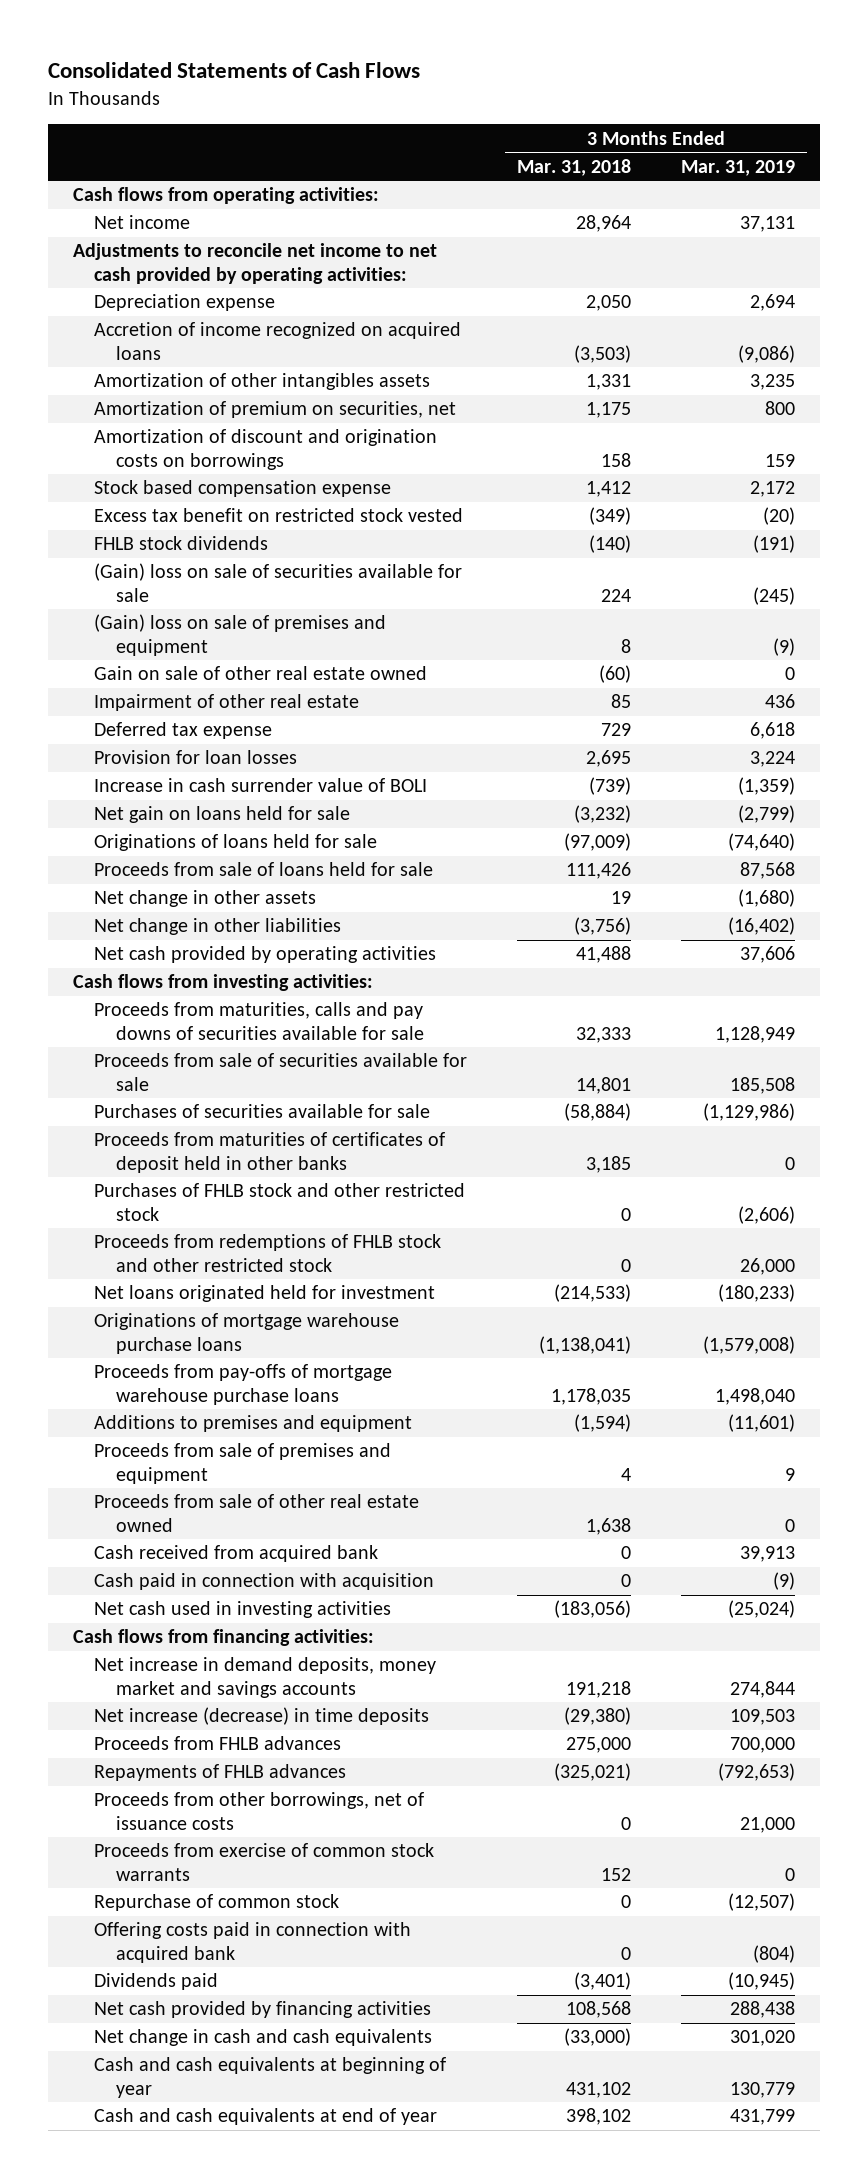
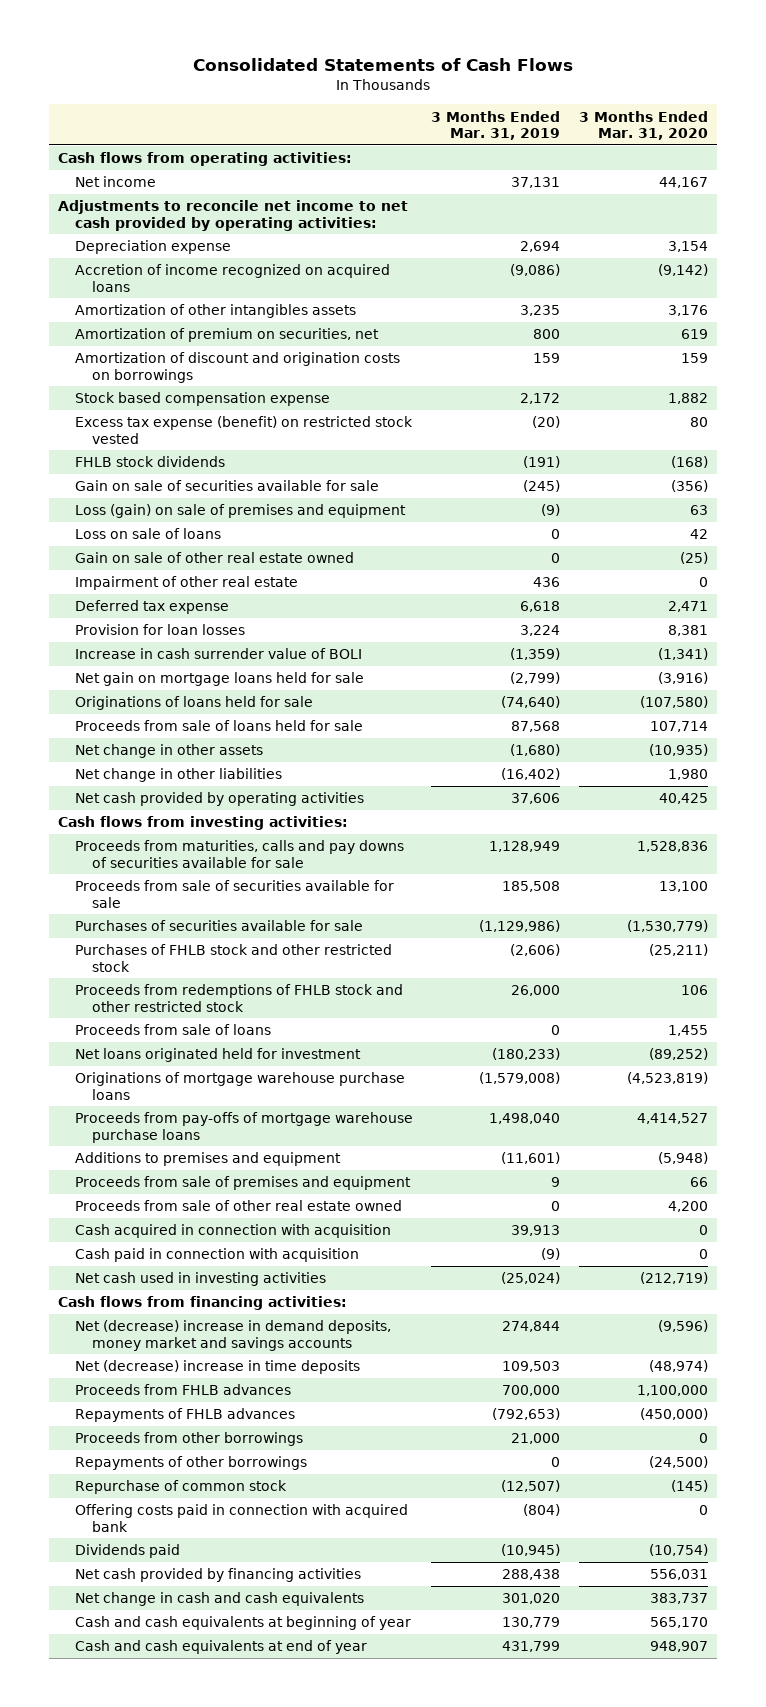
- | 3 Months Ended Mar. 31, 2018 | 3 Months Ended Mar. 31, 2019
+ | 3 Months Ended Mar. 31, 2019 | 3 Months Ended Mar. 31, 2020
- Excess tax benefit on restricted stock vested | (349) | (20)
+ Excess tax expense (benefit) on restricted stock vested | (20) | 80
- (Gain) loss on sale of securities available for sale | 224 | (245)
- (Gain) loss on sale of premises and equipment | 8 | (9)
+ Gain on sale of securities available for sale | (245) | (356)
+ Loss (gain) on sale of premises and equipment | (9) | 63
+ Loss on sale of loans | 0 | 42
- Net gain on loans held for sale | (3,232) | (2,799)
+ Net gain on mortgage loans held for sale | (2,799) | (3,916)
- Proceeds from maturities of certificates of deposit held in other banks | 3,185 | 0
+ Proceeds from sale of loans | 0 | 1,455
- Cash received from acquired bank | 0 | 39,913
+ Cash acquired in connection with acquisition | 39,913 | 0
- Net increase in demand deposits, money market and savings accounts | 191,218 | 274,844
- Net increase (decrease) in time deposits | (29,380) | 109,503
+ Net (decrease) increase in demand deposits, money market and savings accounts | 274,844 | (9,596)
+ Net (decrease) increase in time deposits | 109,503 | (48,974)
- Proceeds from other borrowings, net of issuance costs | 0 | 21,000
- Proceeds from exercise of common stock warrants | 152 | 0
+ Proceeds from other borrowings | 21,000 | 0
+ Repayments of other borrowings | 0 | (24,500)

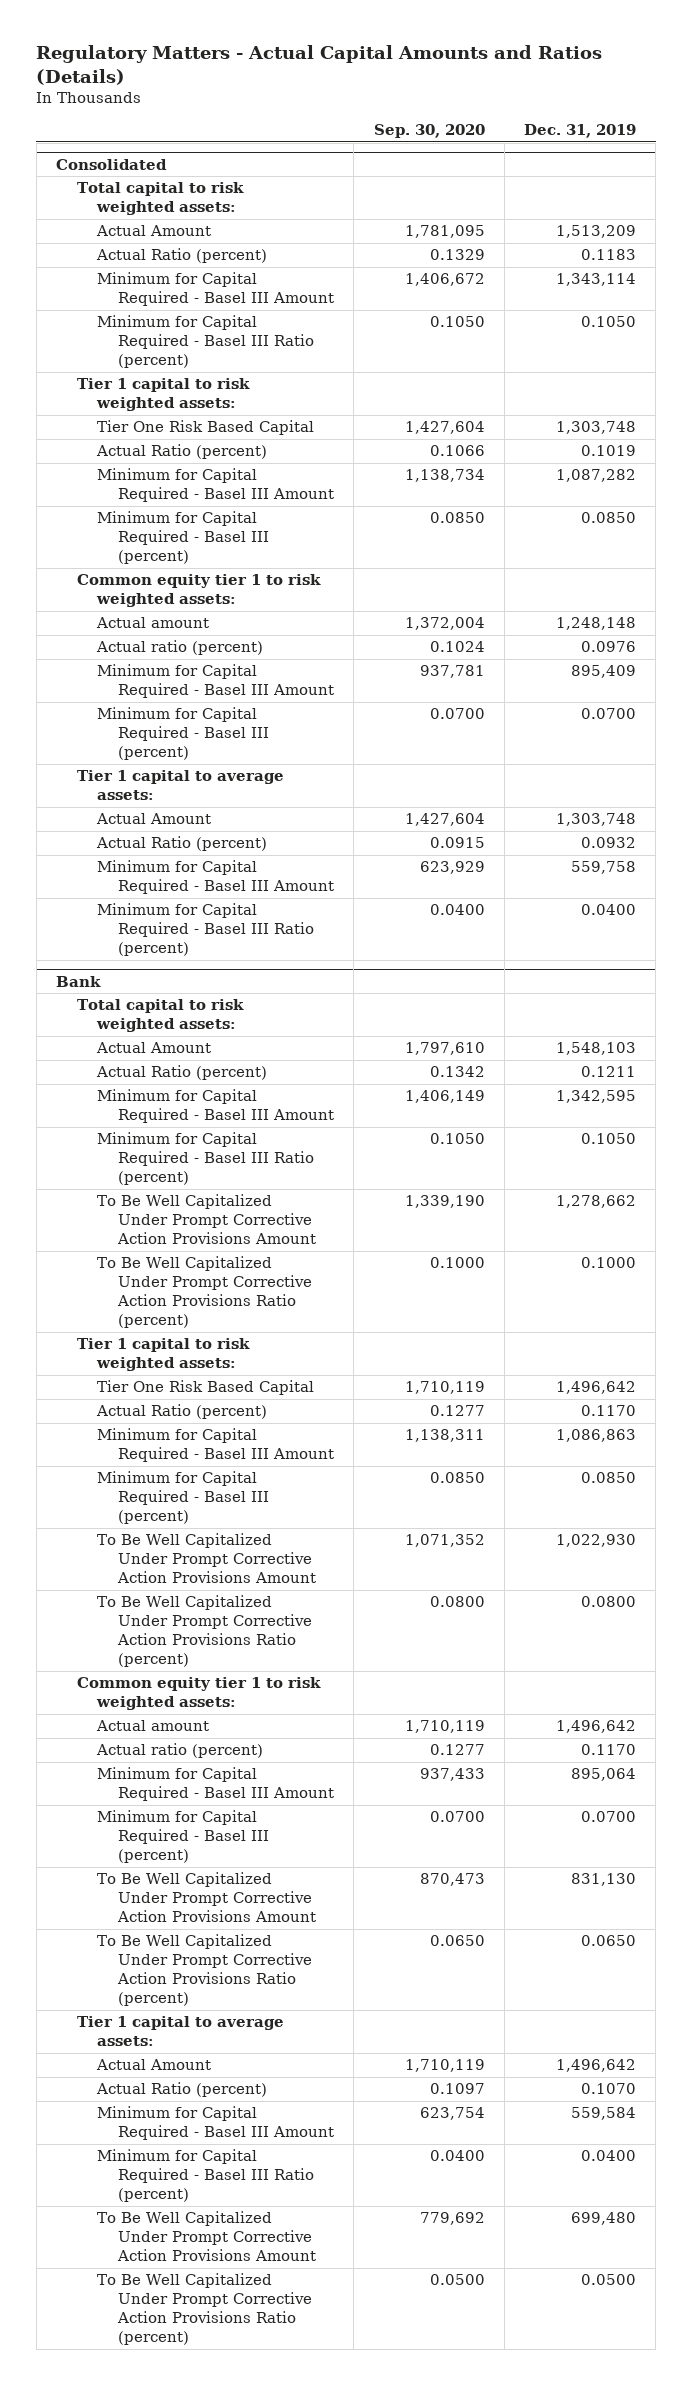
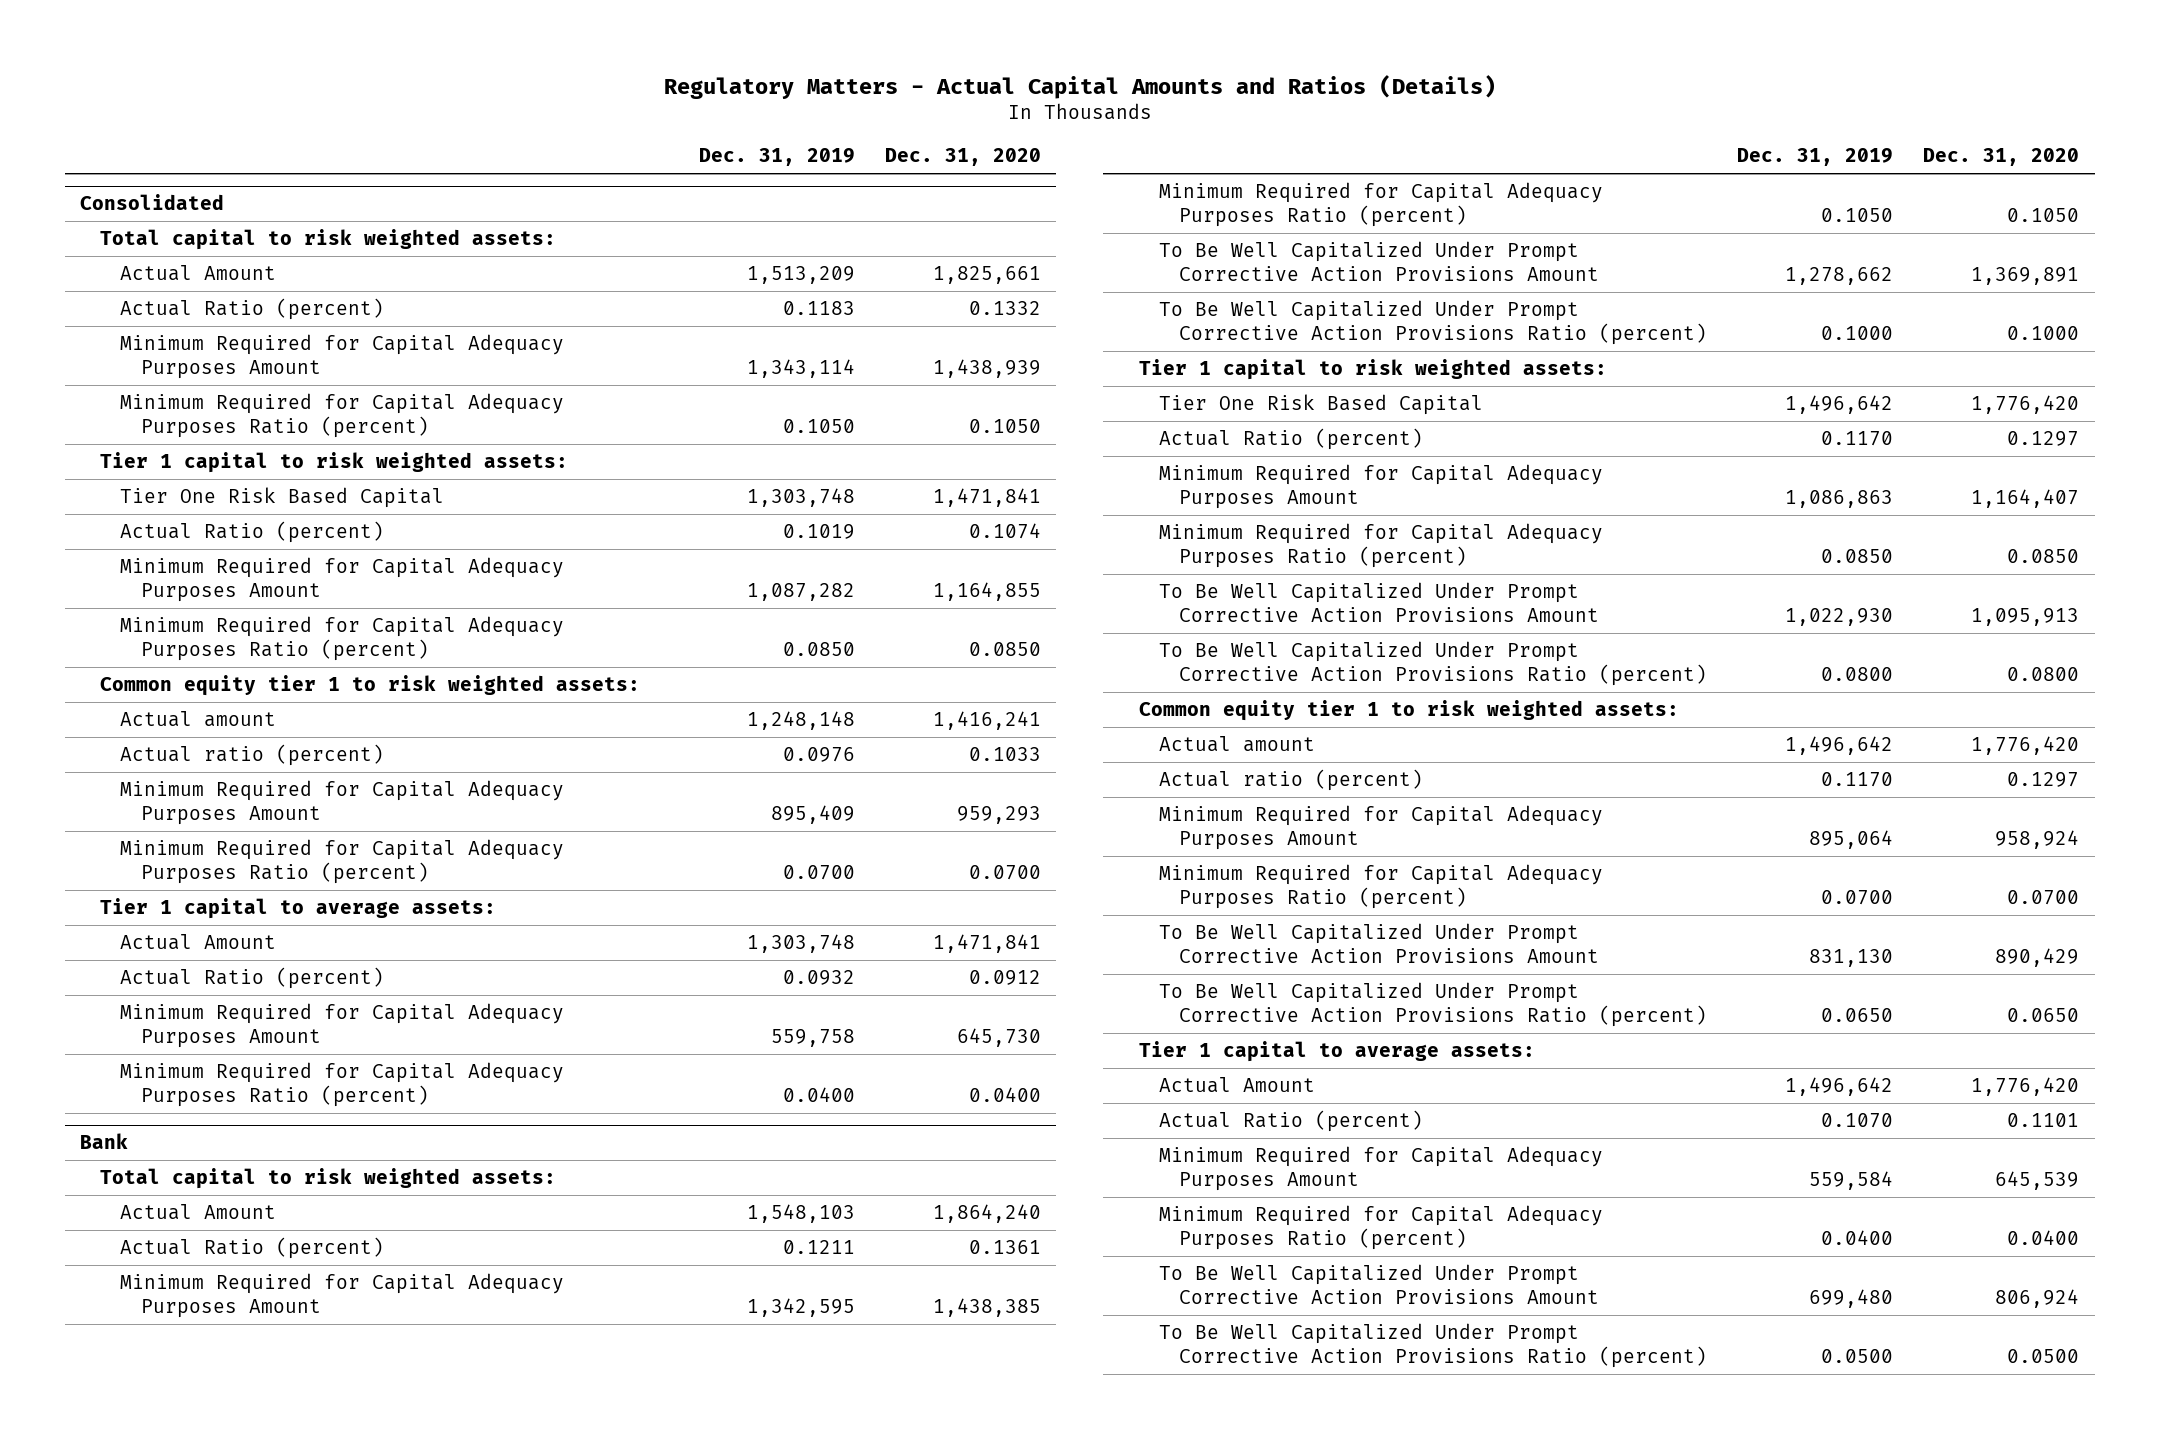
- | Sep. 30, 2020 | Dec. 31, 2019
+ | Dec. 31, 2019 | Dec. 31, 2020
@ Consolidated
- Minimum for Capital Required - Basel III Amount | 1,406,672 | 1,343,114
- Minimum for Capital Required - Basel III Ratio (percent) | 0.1050 | 0.1050
+ Minimum Required for Capital Adequacy Purposes Amount | 1,343,114 | 1,438,939
+ Minimum Required for Capital Adequacy Purposes Ratio (percent) | 0.1050 | 0.1050
- Minimum for Capital Required - Basel III Amount | 1,138,734 | 1,087,282
- Minimum for Capital Required - Basel III (percent) | 0.0850 | 0.0850
+ Minimum Required for Capital Adequacy Purposes Amount | 1,087,282 | 1,164,855
+ Minimum Required for Capital Adequacy Purposes Ratio (percent) | 0.0850 | 0.0850
- Minimum for Capital Required - Basel III Amount | 937,781 | 895,409
- Minimum for Capital Required - Basel III (percent) | 0.0700 | 0.0700
+ Minimum Required for Capital Adequacy Purposes Amount | 895,409 | 959,293
+ Minimum Required for Capital Adequacy Purposes Ratio (percent) | 0.0700 | 0.0700
- Minimum for Capital Required - Basel III Amount | 623,929 | 559,758
- Minimum for Capital Required - Basel III Ratio (percent) | 0.0400 | 0.0400
+ Minimum Required for Capital Adequacy Purposes Amount | 559,758 | 645,730
+ Minimum Required for Capital Adequacy Purposes Ratio (percent) | 0.0400 | 0.0400
@ Bank
- Minimum for Capital Required - Basel III Amount | 1,406,149 | 1,342,595
- Minimum for Capital Required - Basel III Ratio (percent) | 0.1050 | 0.1050
+ Minimum Required for Capital Adequacy Purposes Amount | 1,342,595 | 1,438,385
+ Minimum Required for Capital Adequacy Purposes Ratio (percent) | 0.1050 | 0.1050
- Minimum for Capital Required - Basel III Amount | 1,138,311 | 1,086,863
- Minimum for Capital Required - Basel III (percent) | 0.0850 | 0.0850
+ Minimum Required for Capital Adequacy Purposes Amount | 1,086,863 | 1,164,407
+ Minimum Required for Capital Adequacy Purposes Ratio (percent) | 0.0850 | 0.0850
- Minimum for Capital Required - Basel III Amount | 937,433 | 895,064
- Minimum for Capital Required - Basel III (percent) | 0.0700 | 0.0700
+ Minimum Required for Capital Adequacy Purposes Amount | 895,064 | 958,924
+ Minimum Required for Capital Adequacy Purposes Ratio (percent) | 0.0700 | 0.0700
- Minimum for Capital Required - Basel III Amount | 623,754 | 559,584
- Minimum for Capital Required - Basel III Ratio (percent) | 0.0400 | 0.0400
+ Minimum Required for Capital Adequacy Purposes Amount | 559,584 | 645,539
+ Minimum Required for Capital Adequacy Purposes Ratio (percent) | 0.0400 | 0.0400

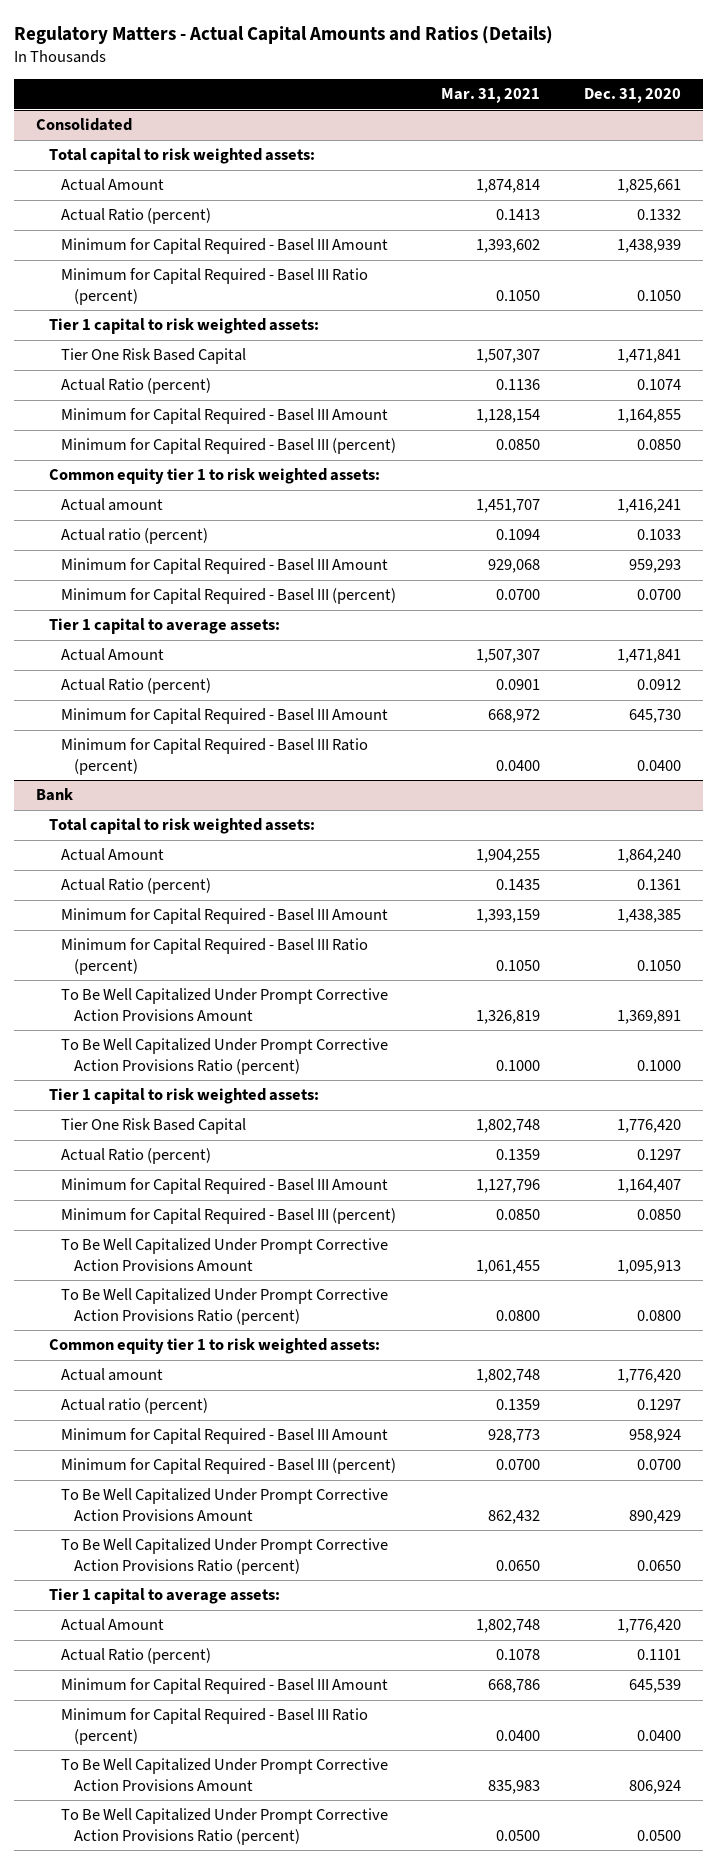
- | Dec. 31, 2019 | Dec. 31, 2020
+ | Mar. 31, 2021 | Dec. 31, 2020
@ Consolidated
- Minimum Required for Capital Adequacy Purposes Amount | 1,343,114 | 1,438,939
- Minimum Required for Capital Adequacy Purposes Ratio (percent) | 0.1050 | 0.1050
+ Minimum for Capital Required - Basel III Amount | 1,393,602 | 1,438,939
+ Minimum for Capital Required - Basel III Ratio (percent) | 0.1050 | 0.1050
- Minimum Required for Capital Adequacy Purposes Amount | 1,087,282 | 1,164,855
- Minimum Required for Capital Adequacy Purposes Ratio (percent) | 0.0850 | 0.0850
+ Minimum for Capital Required - Basel III Amount | 1,128,154 | 1,164,855
+ Minimum for Capital Required - Basel III (percent) | 0.0850 | 0.0850
- Minimum Required for Capital Adequacy Purposes Amount | 895,409 | 959,293
- Minimum Required for Capital Adequacy Purposes Ratio (percent) | 0.0700 | 0.0700
+ Minimum for Capital Required - Basel III Amount | 929,068 | 959,293
+ Minimum for Capital Required - Basel III (percent) | 0.0700 | 0.0700
- Minimum Required for Capital Adequacy Purposes Amount | 559,758 | 645,730
- Minimum Required for Capital Adequacy Purposes Ratio (percent) | 0.0400 | 0.0400
+ Minimum for Capital Required - Basel III Amount | 668,972 | 645,730
+ Minimum for Capital Required - Basel III Ratio (percent) | 0.0400 | 0.0400
@ Bank
- Minimum Required for Capital Adequacy Purposes Amount | 1,342,595 | 1,438,385
- Minimum Required for Capital Adequacy Purposes Ratio (percent) | 0.1050 | 0.1050
+ Minimum for Capital Required - Basel III Amount | 1,393,159 | 1,438,385
+ Minimum for Capital Required - Basel III Ratio (percent) | 0.1050 | 0.1050
- Minimum Required for Capital Adequacy Purposes Amount | 1,086,863 | 1,164,407
- Minimum Required for Capital Adequacy Purposes Ratio (percent) | 0.0850 | 0.0850
+ Minimum for Capital Required - Basel III Amount | 1,127,796 | 1,164,407
+ Minimum for Capital Required - Basel III (percent) | 0.0850 | 0.0850
- Minimum Required for Capital Adequacy Purposes Amount | 895,064 | 958,924
- Minimum Required for Capital Adequacy Purposes Ratio (percent) | 0.0700 | 0.0700
+ Minimum for Capital Required - Basel III Amount | 928,773 | 958,924
+ Minimum for Capital Required - Basel III (percent) | 0.0700 | 0.0700
- Minimum Required for Capital Adequacy Purposes Amount | 559,584 | 645,539
- Minimum Required for Capital Adequacy Purposes Ratio (percent) | 0.0400 | 0.0400
+ Minimum for Capital Required - Basel III Amount | 668,786 | 645,539
+ Minimum for Capital Required - Basel III Ratio (percent) | 0.0400 | 0.0400

